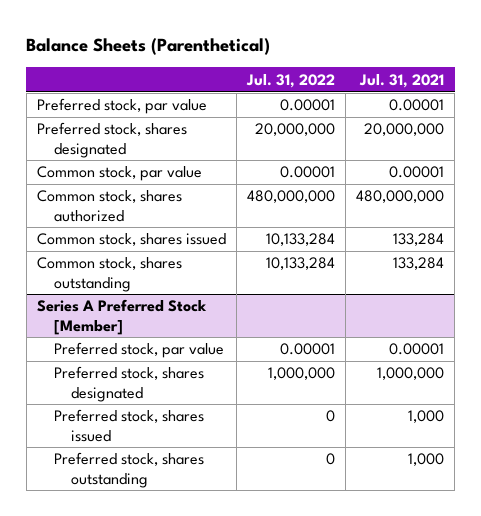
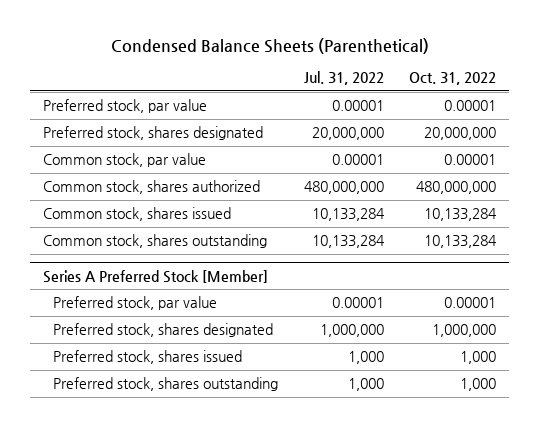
- Balance Sheets (Parenthetical)
+ Condensed Balance Sheets (Parenthetical)
- | Jul. 31, 2022 | Jul. 31, 2021
+ | Jul. 31, 2022 | Oct. 31, 2022
@ Series A Preferred Stock [Member]
- Preferred stock, shares issued | 0 | 1,000
- Preferred stock, shares outstanding | 0 | 1,000
+ Preferred stock, shares issued | 1,000 | 1,000
+ Preferred stock, shares outstanding | 1,000 | 1,000

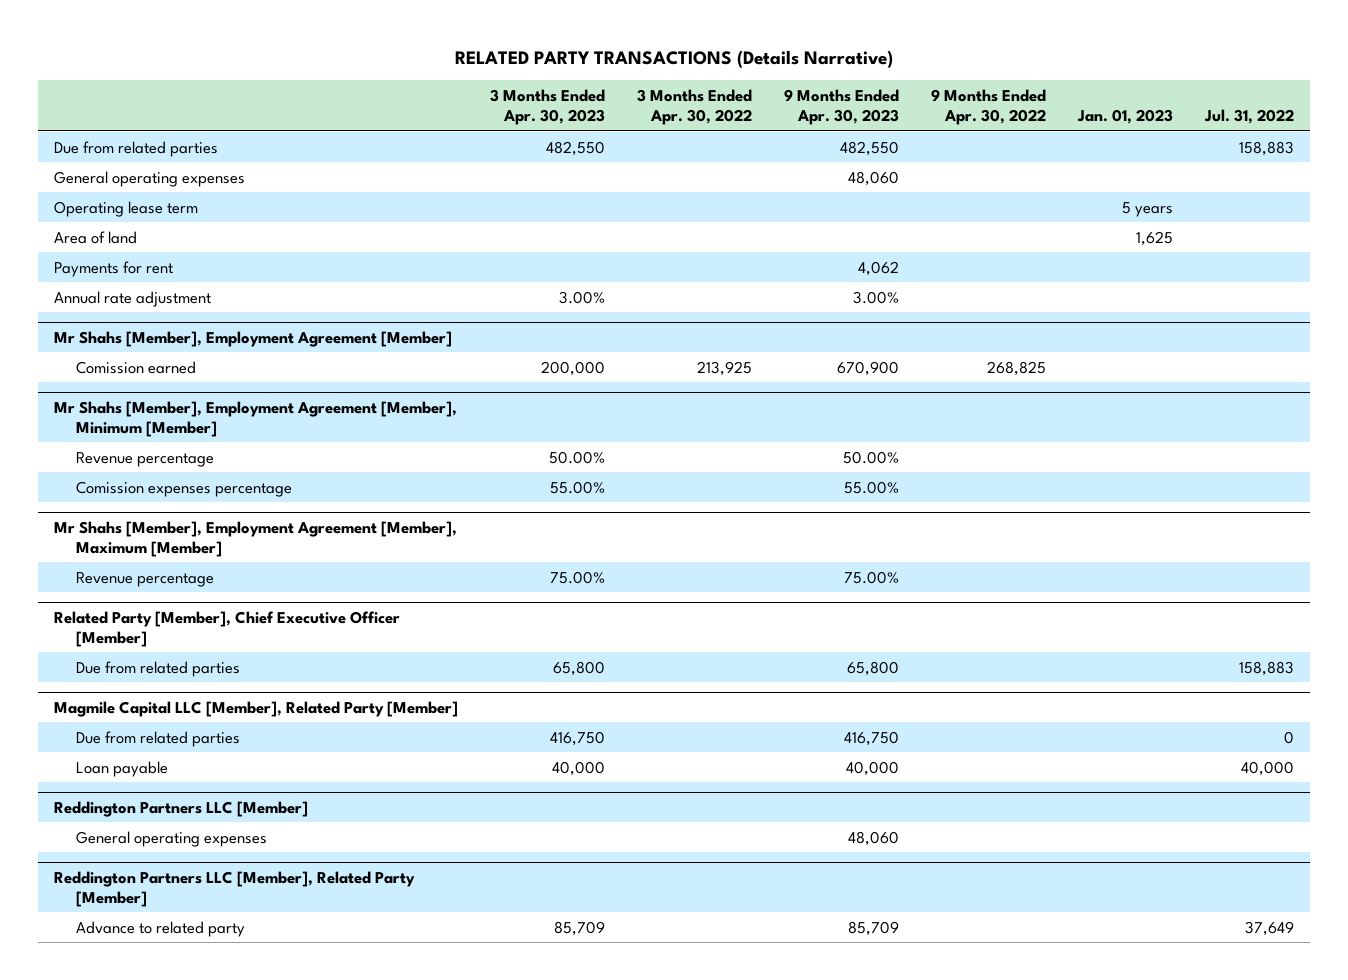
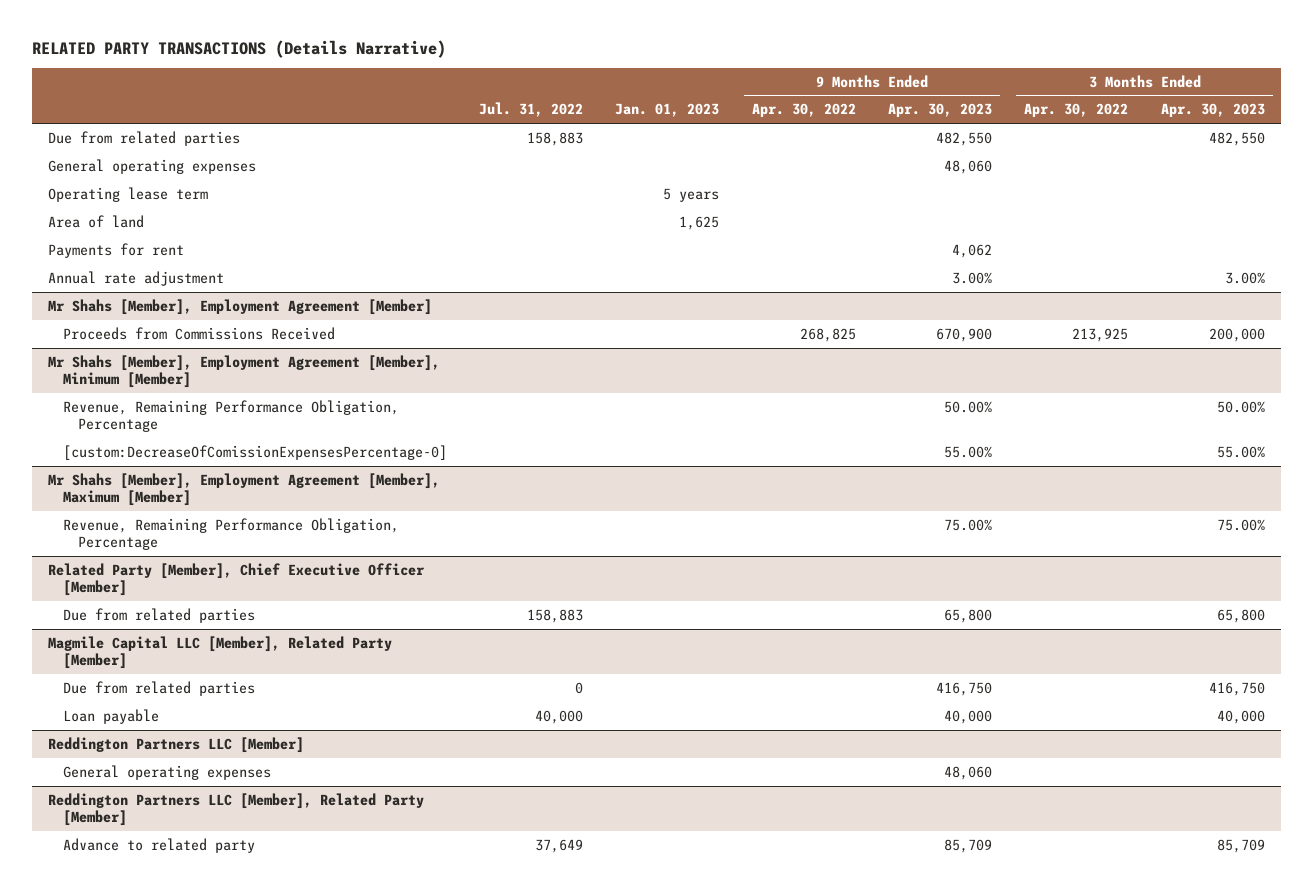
- | 3 Months Ended Apr. 30, 2023 | 3 Months Ended Apr. 30, 2022 | 9 Months Ended Apr. 30, 2023 | 9 Months Ended Apr. 30, 2022 | Jan. 01, 2023 | Jul. 31, 2022
+ | Jul. 31, 2022 | Jan. 01, 2023 | 9 Months Ended Apr. 30, 2022 | 9 Months Ended Apr. 30, 2023 | 3 Months Ended Apr. 30, 2022 | 3 Months Ended Apr. 30, 2023
@ Mr Shahs [Member], Employment Agreement [Member]
- Comission earned | 200,000 | 213,925 | 670,900 | 268,825 | |
+ Proceeds from Commissions Received | | | 268,825 | 670,900 | 213,925 | 200,000
@ Mr Shahs [Member], Employment Agreement [Member], Minimum [Member]
- Revenue percentage | 50.00% | | 50.00% | | |
- Comission expenses percentage | 55.00% | | 55.00% | | |
+ Revenue, Remaining Performance Obligation, Percentage | | | | 50.00% | | 50.00%
+ [custom:DecreaseOfComissionExpensesPercentage-0] | | | | 55.00% | | 55.00%
@ Mr Shahs [Member], Employment Agreement [Member], Maximum [Member]
- Revenue percentage | 75.00% | | 75.00% | | |
+ Revenue, Remaining Performance Obligation, Percentage | | | | 75.00% | | 75.00%

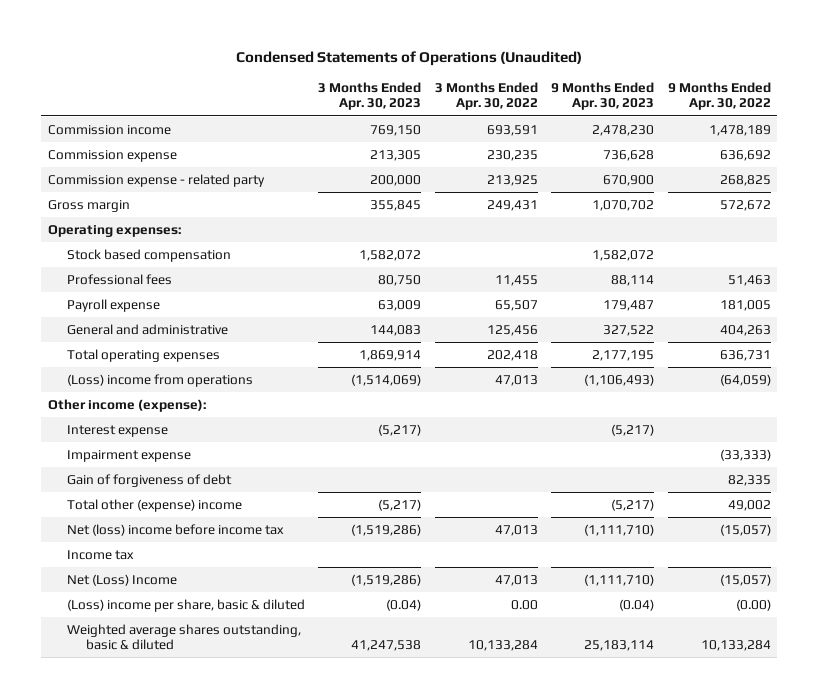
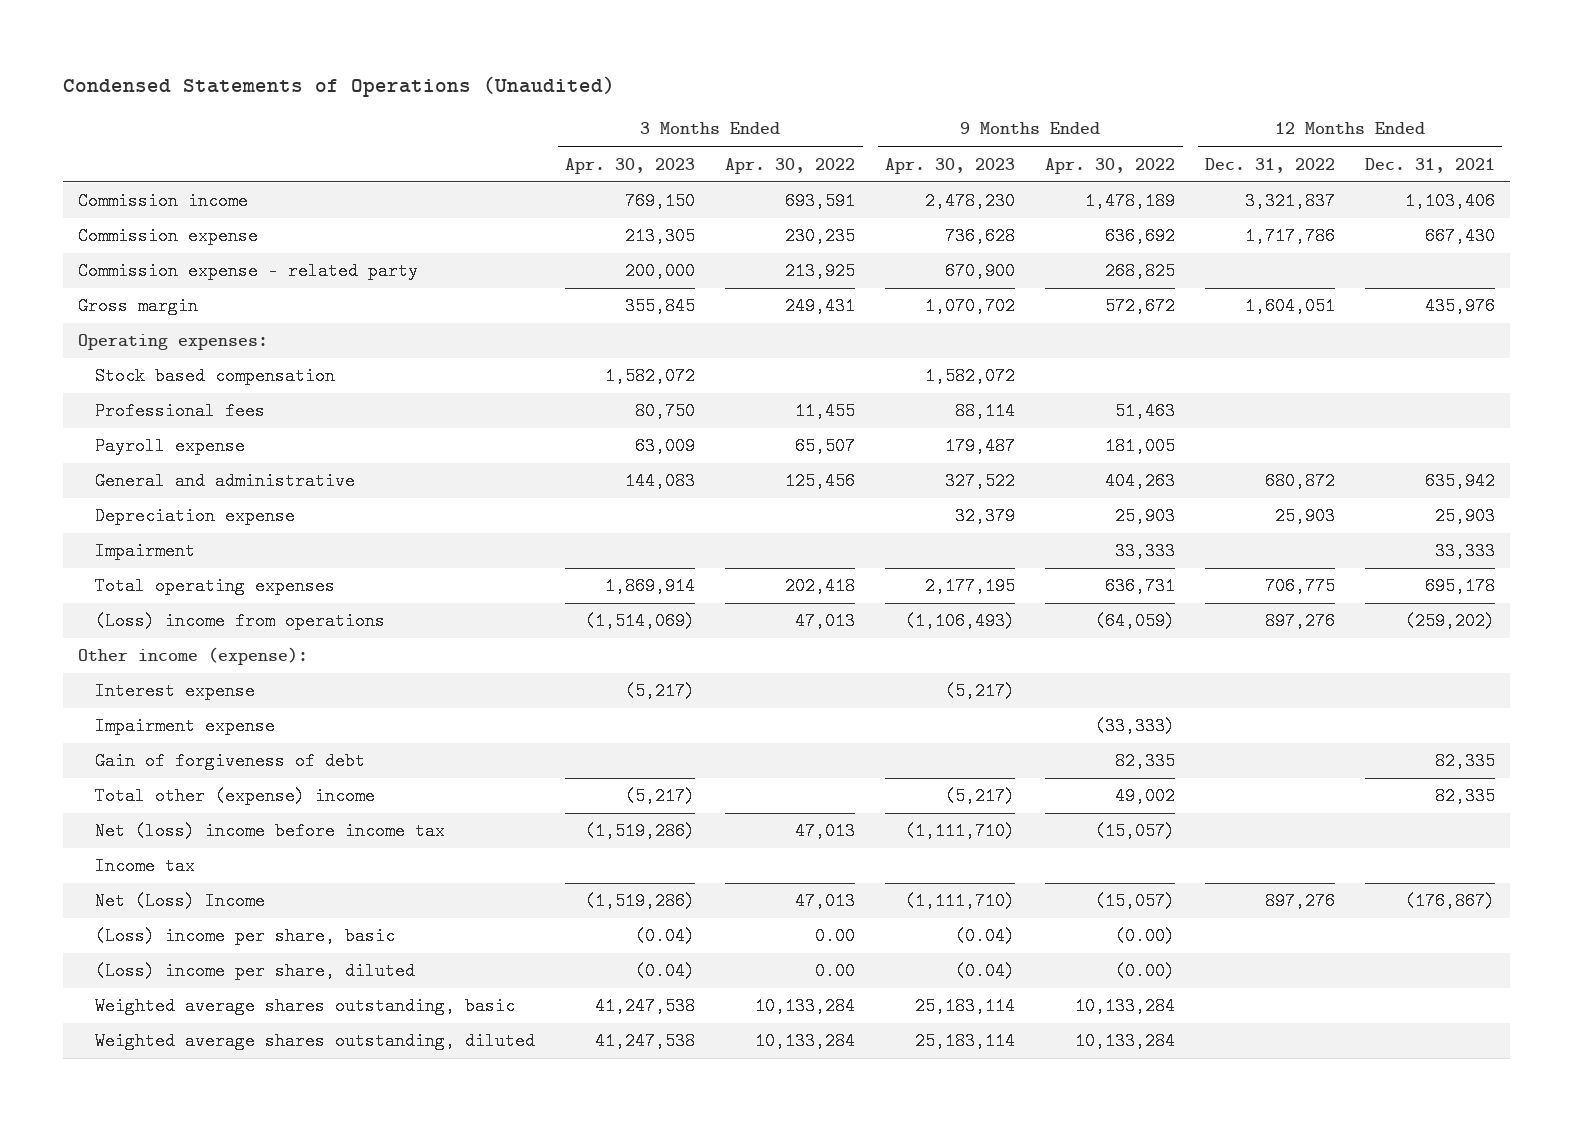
- | 3 Months Ended Apr. 30, 2023 | 3 Months Ended Apr. 30, 2022 | 9 Months Ended Apr. 30, 2023 | 9 Months Ended Apr. 30, 2022
+ | 3 Months Ended Apr. 30, 2023 | 3 Months Ended Apr. 30, 2022 | 9 Months Ended Apr. 30, 2023 | 9 Months Ended Apr. 30, 2022 | 12 Months Ended Dec. 31, 2022 | 12 Months Ended Dec. 31, 2021
+ Depreciation expense | | | 32,379 | 25,903 | 25,903 | 25,903
+ Impairment | | | | 33,333 | | 33,333
- (Loss) income per share, basic & diluted | (0.04) | 0.00 | (0.04) | (0.00)
- Weighted average shares outstanding, basic & diluted | 41,247,538 | 10,133,284 | 25,183,114 | 10,133,284
+ (Loss) income per share, basic | (0.04) | 0.00 | (0.04) | (0.00) | |
+ (Loss) income per share, diluted | (0.04) | 0.00 | (0.04) | (0.00) | |
+ Weighted average shares outstanding, basic | 41,247,538 | 10,133,284 | 25,183,114 | 10,133,284 | |
+ Weighted average shares outstanding, diluted | 41,247,538 | 10,133,284 | 25,183,114 | 10,133,284 | |

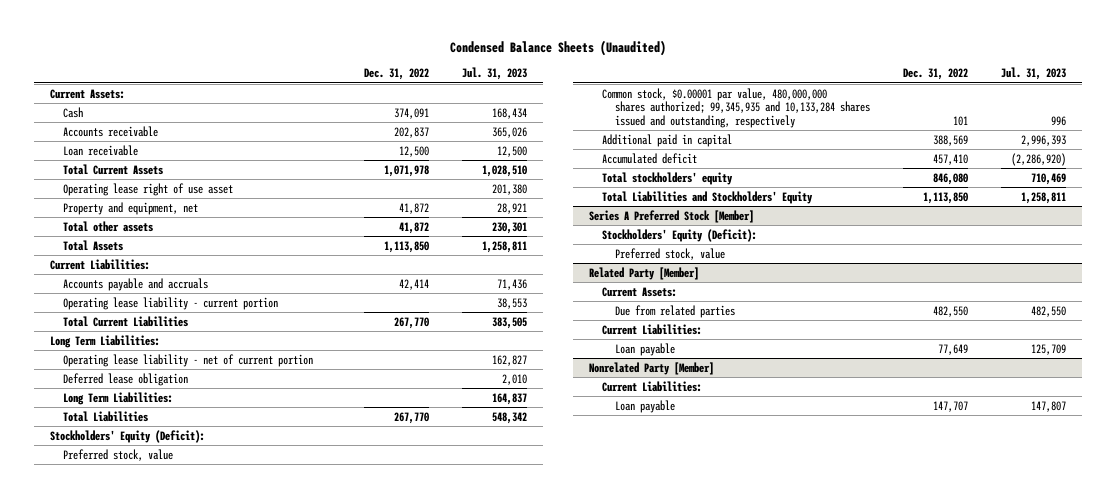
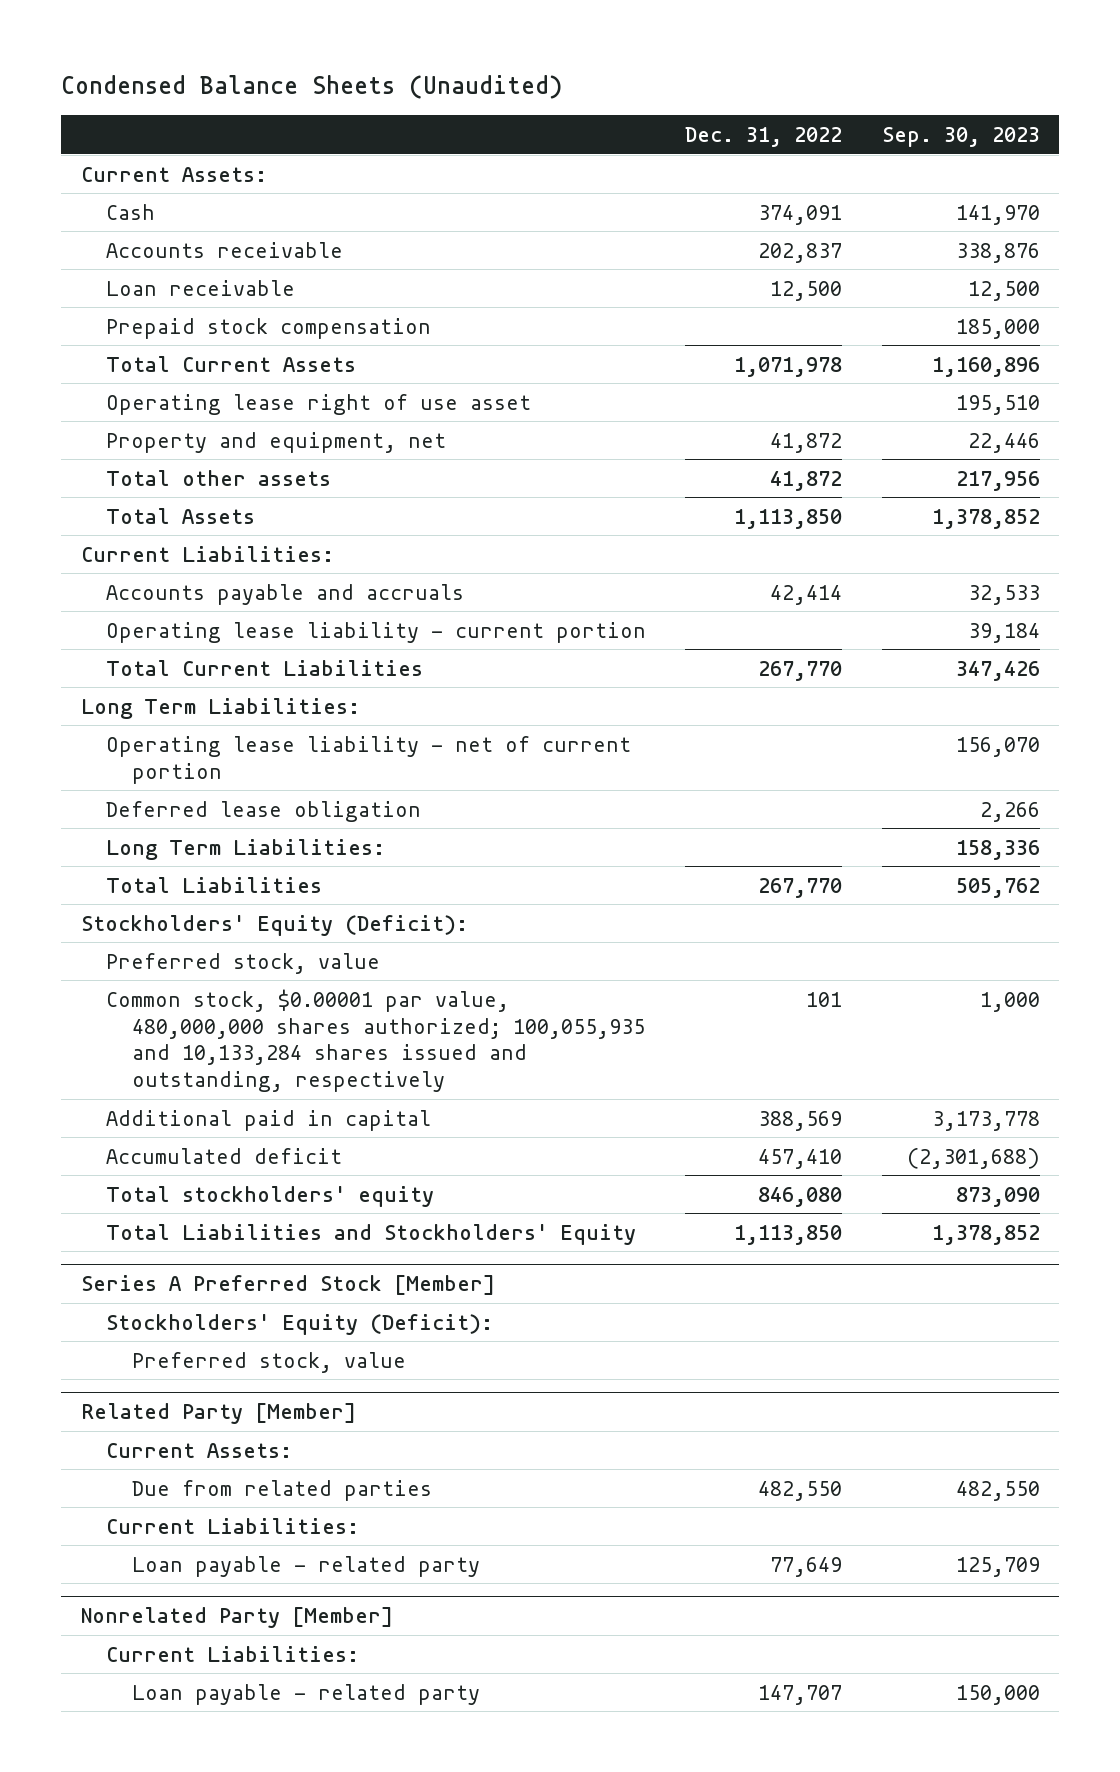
- | Dec. 31, 2022 | Jul. 31, 2023
+ | Dec. 31, 2022 | Sep. 30, 2023
+ Prepaid stock compensation | | 185,000
- Common stock, $0.00001 par value, 480,000,000 shares authorized; 99,345,935 and 10,133,284 shares issued and outstanding, respectively | 101 | 996
+ Common stock, $0.00001 par value, 480,000,000 shares authorized; 100,055,935 and 10,133,284 shares issued and outstanding, respectively | 101 | 1,000
@ Related Party [Member]
- Loan payable | 77,649 | 125,709
+ Loan payable - related party | 77,649 | 125,709
@ Nonrelated Party [Member]
- Loan payable | 147,707 | 147,807
+ Loan payable - related party | 147,707 | 150,000

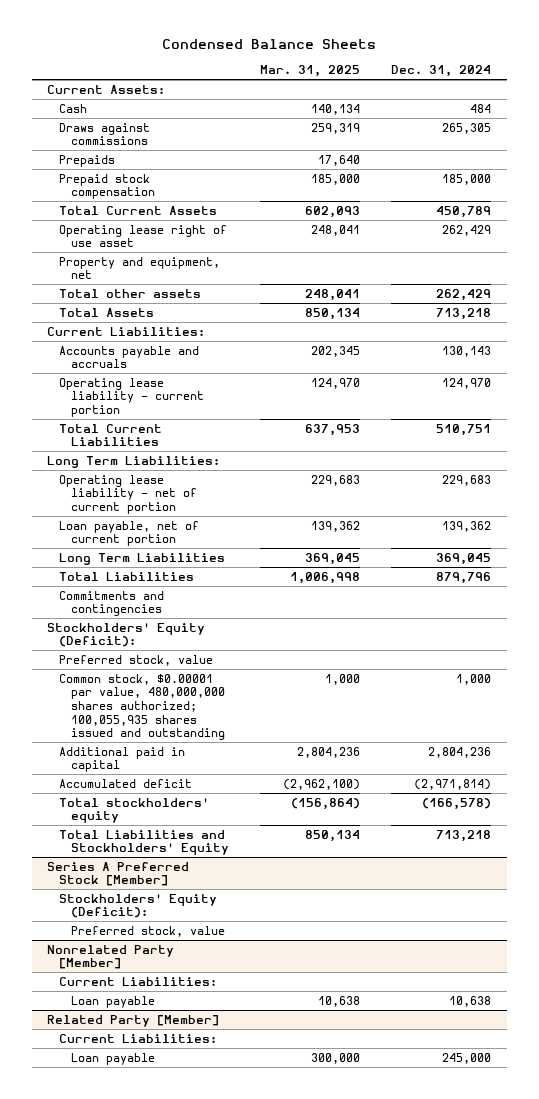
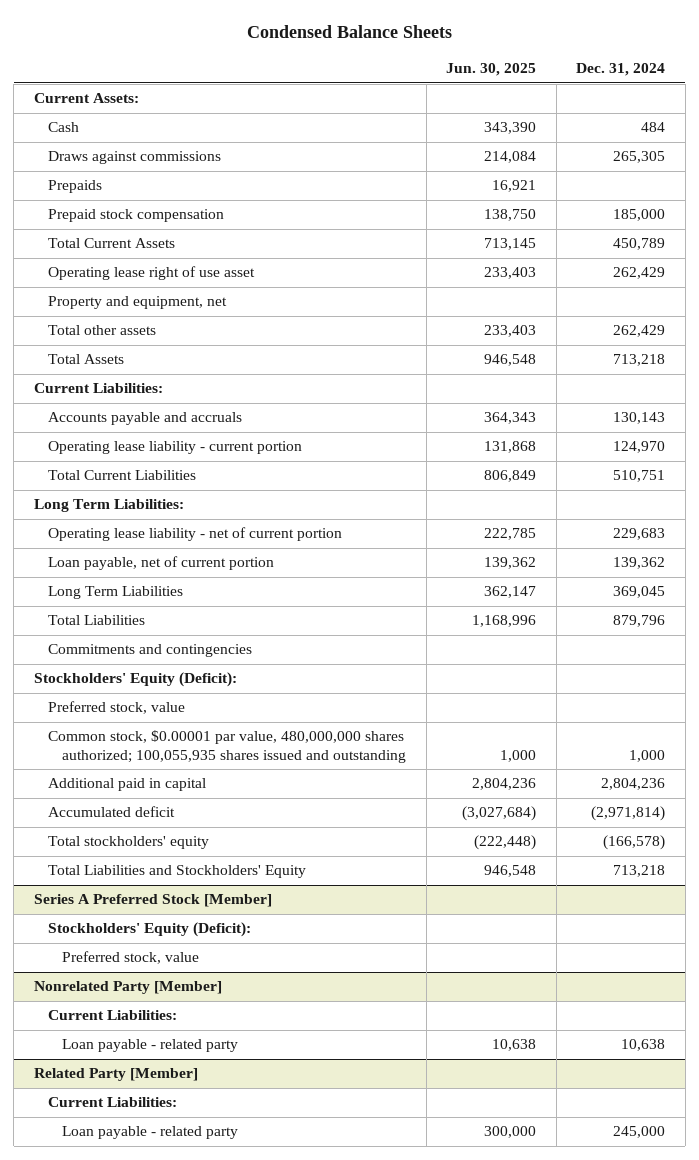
- | Mar. 31, 2025 | Dec. 31, 2024
+ | Jun. 30, 2025 | Dec. 31, 2024
@ Nonrelated Party [Member]
- Loan payable | 10,638 | 10,638
+ Loan payable - related party | 10,638 | 10,638
@ Related Party [Member]
- Loan payable | 300,000 | 245,000
+ Loan payable - related party | 300,000 | 245,000

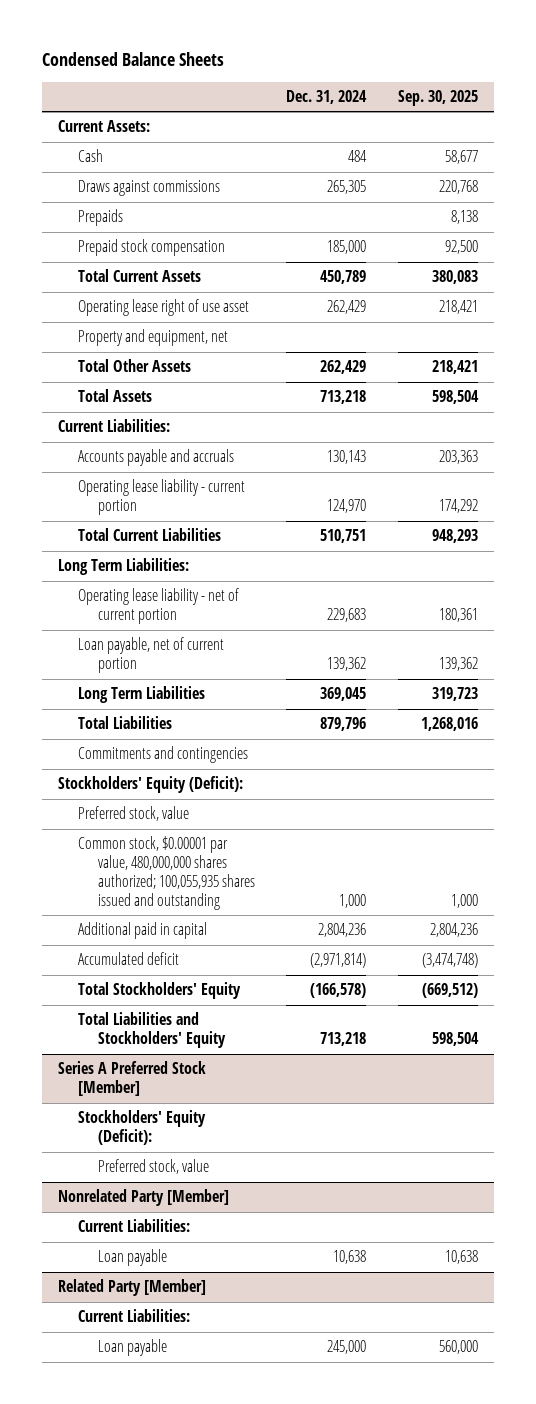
- | Jun. 30, 2025 | Dec. 31, 2024
+ | Dec. 31, 2024 | Sep. 30, 2025
- Total other assets | 233,403 | 262,429
+ Total Other Assets | 262,429 | 218,421
- Total stockholders' equity | (222,448) | (166,578)
+ Total Stockholders' Equity | (166,578) | (669,512)
@ Nonrelated Party [Member]
- Loan payable - related party | 10,638 | 10,638
+ Loan payable | 10,638 | 10,638
@ Related Party [Member]
- Loan payable - related party | 300,000 | 245,000
+ Loan payable | 245,000 | 560,000

